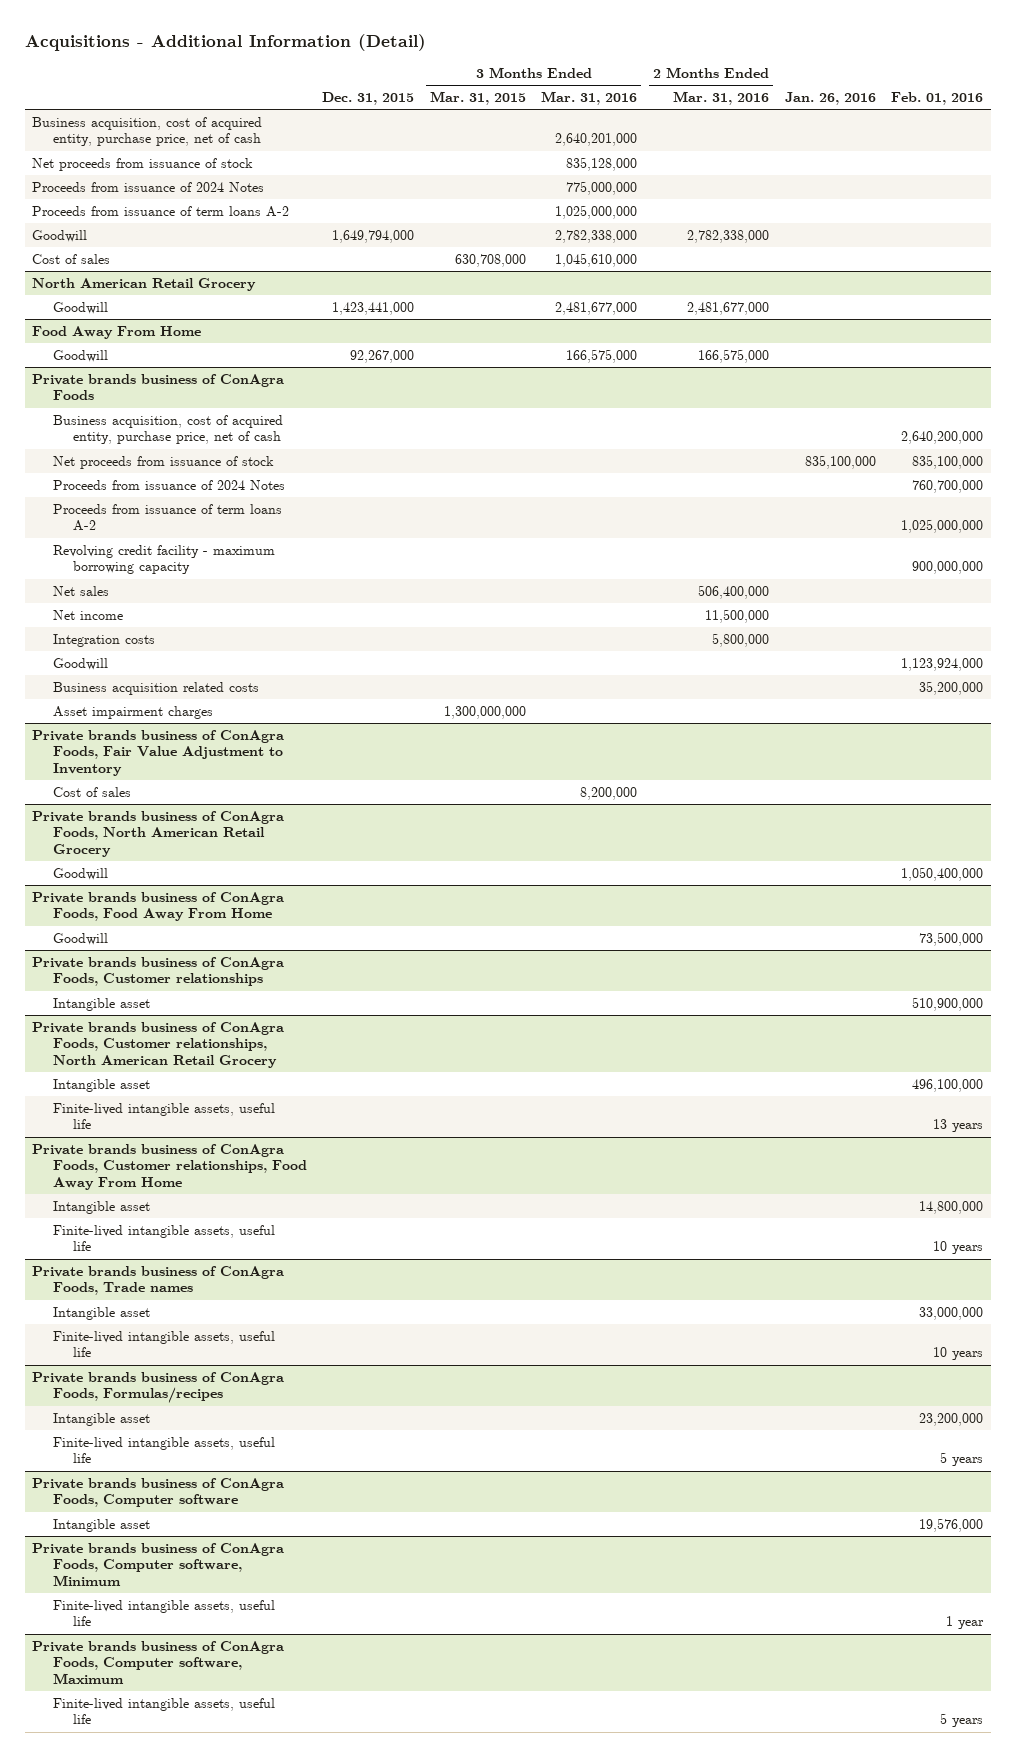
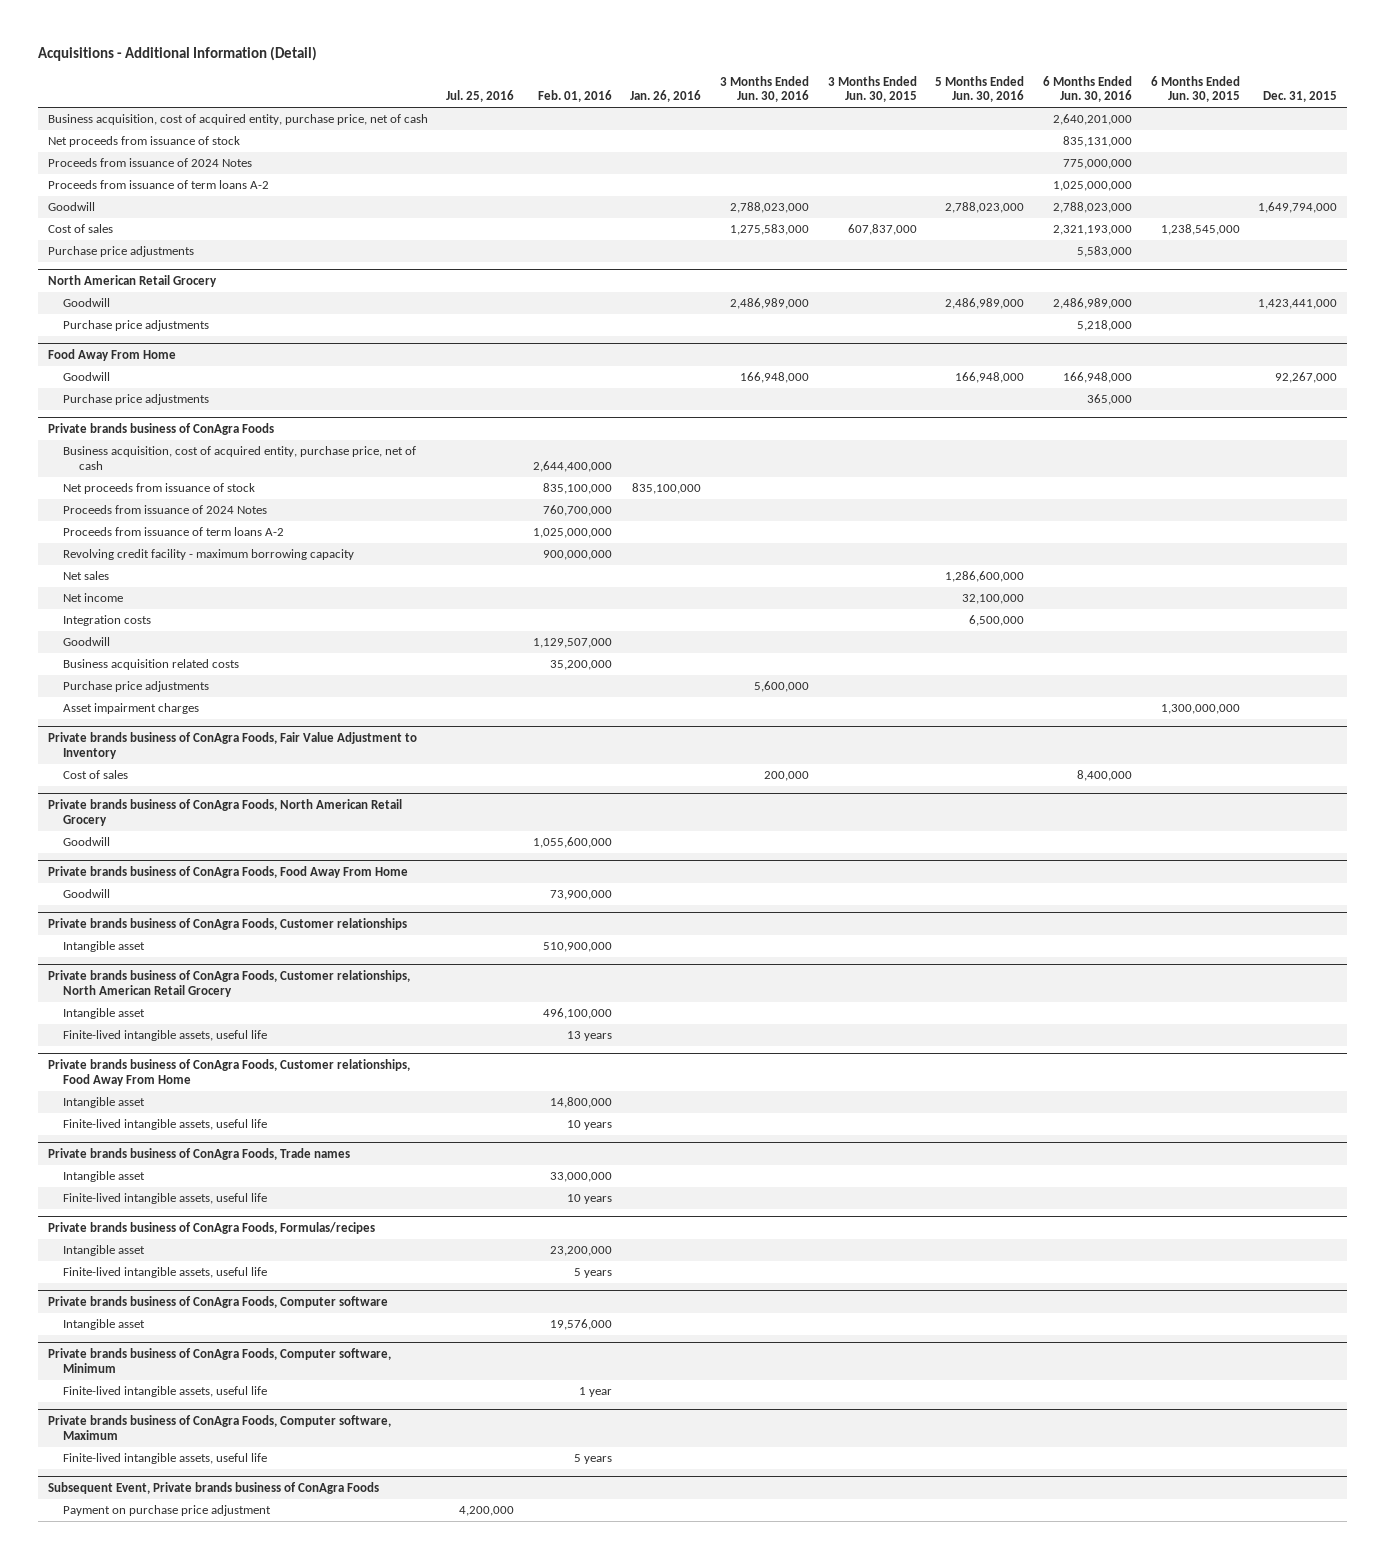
- | Dec. 31, 2015 | 3 Months Ended Mar. 31, 2015 | 3 Months Ended Mar. 31, 2016 | 2 Months Ended Mar. 31, 2016 | Jan. 26, 2016 | Feb. 01, 2016
+ | Jul. 25, 2016 | Feb. 01, 2016 | Jan. 26, 2016 | 3 Months Ended Jun. 30, 2016 | 3 Months Ended Jun. 30, 2015 | 5 Months Ended Jun. 30, 2016 | 6 Months Ended Jun. 30, 2016 | 6 Months Ended Jun. 30, 2015 | Dec. 31, 2015
+ Purchase price adjustments | | | | | | | 5,583,000 | |
@ North American Retail Grocery
+ Purchase price adjustments | | | | | | | 5,218,000 | |
@ Food Away From Home
+ Purchase price adjustments | | | | | | | 365,000 | |
@ Private brands business of ConAgra Foods
- Business acquisition, cost of acquired entity, purchase price, net of cash | | | | | | 2,640,200,000
+ Business acquisition, cost of acquired entity, purchase price, net of cash | | 2,644,400,000 | | | | | | |
- Goodwill | | | | | | 1,123,924,000
+ Goodwill | | 1,129,507,000 | | | | | | |
+ Purchase price adjustments | | | | 5,600,000 | | | | |
@ Private brands business of ConAgra Foods, North American Retail Grocery
- Goodwill | | | | | | 1,050,400,000
+ Goodwill | | 1,055,600,000 | | | | | | |
@ Private brands business of ConAgra Foods, Food Away From Home
- Goodwill | | | | | | 73,500,000
+ Goodwill | | 73,900,000 | | | | | | |
+ Subsequent Event, Private brands business of ConAgra Foods
+ Payment on purchase price adjustment | 4,200,000 | | | | | | | |

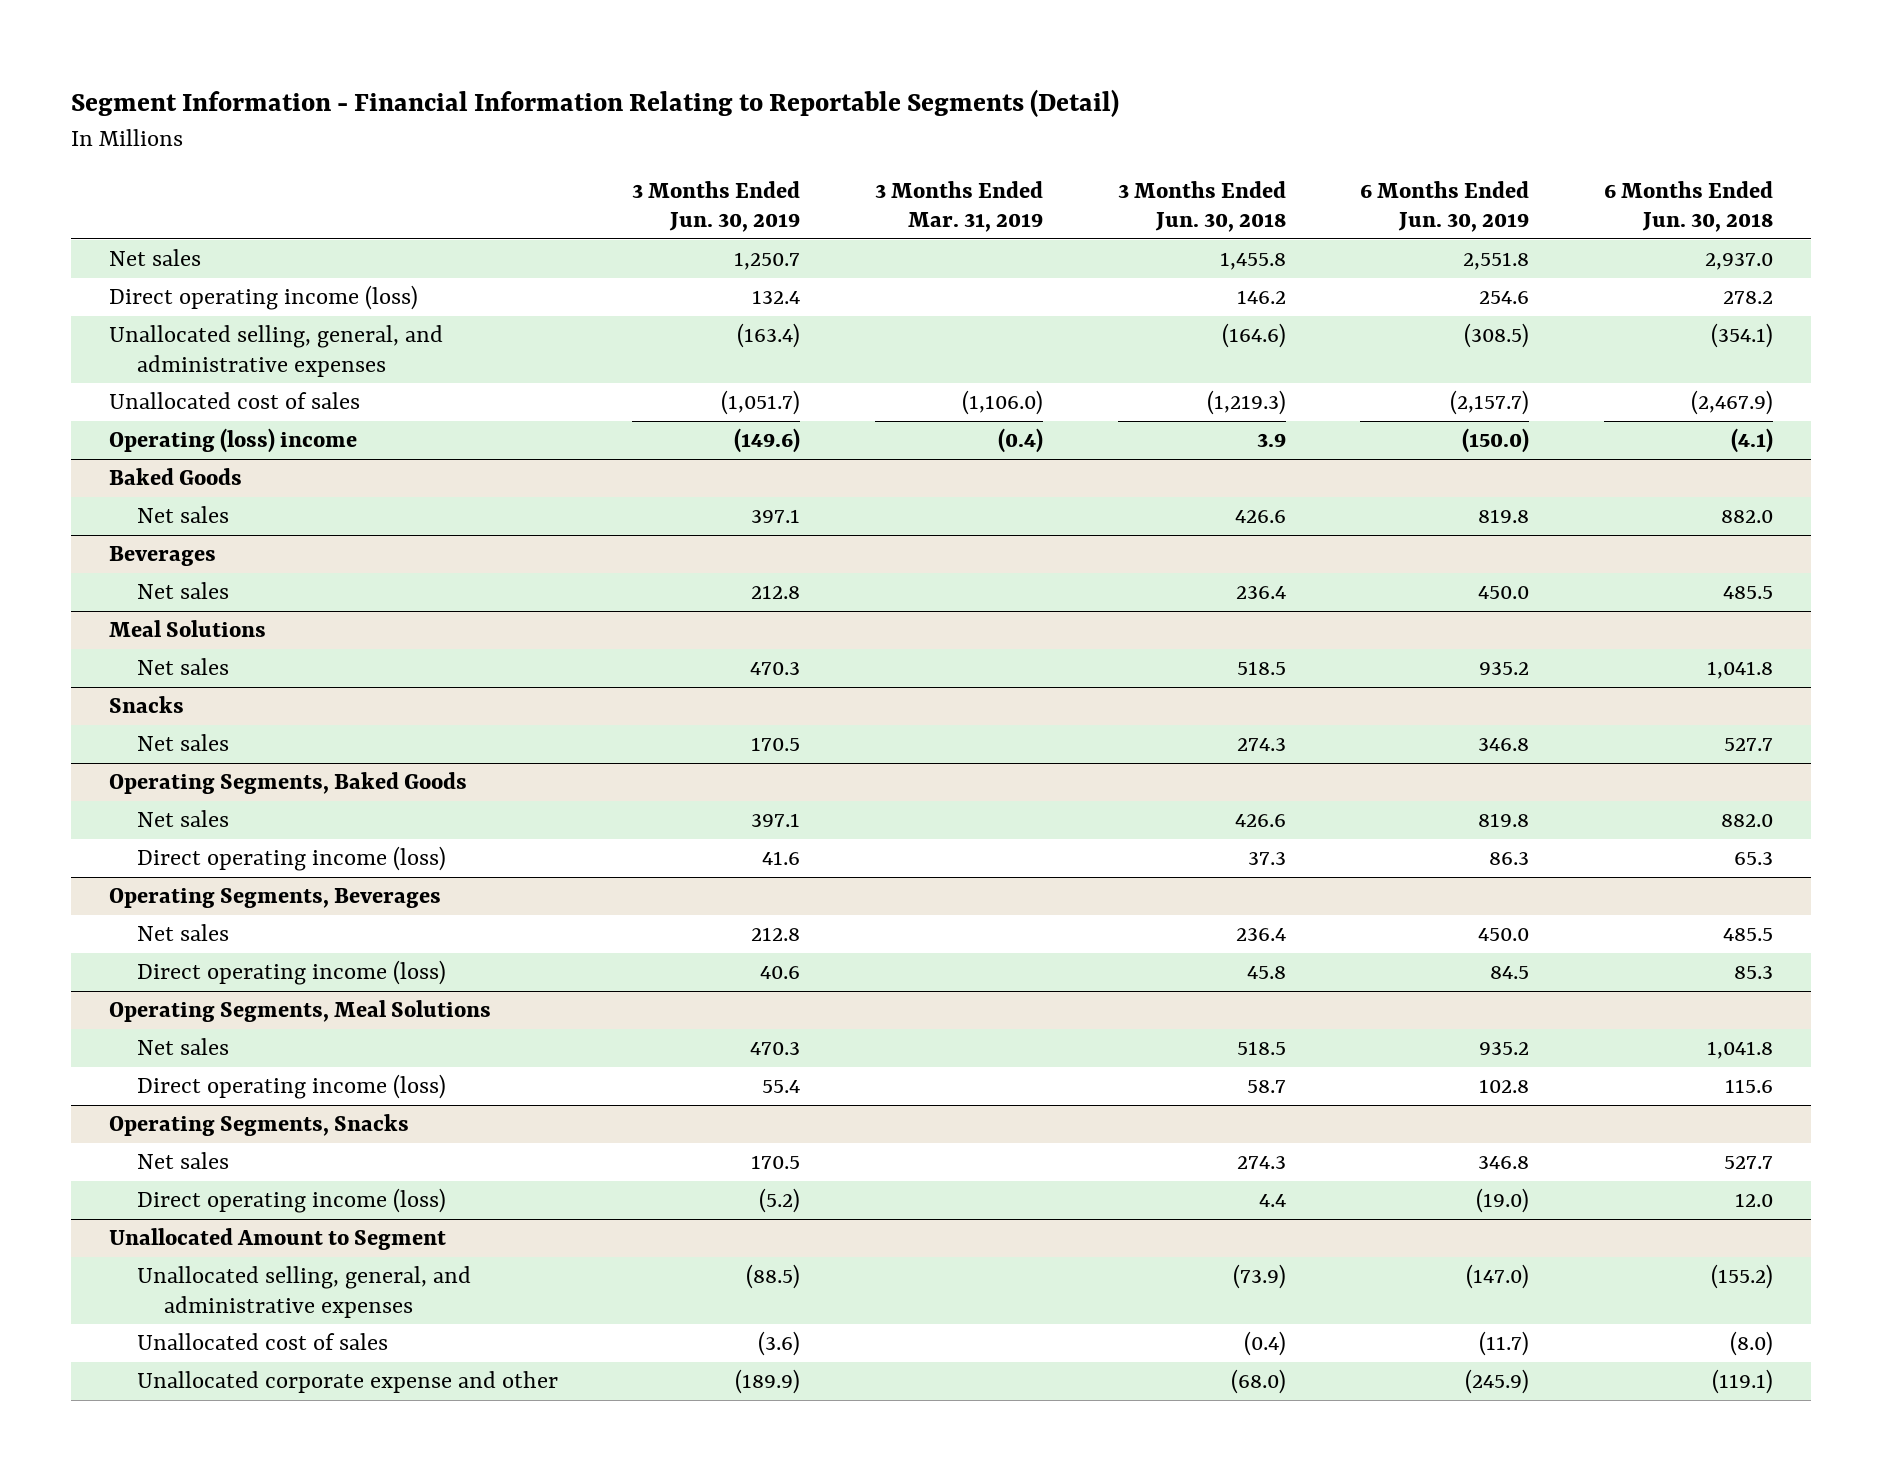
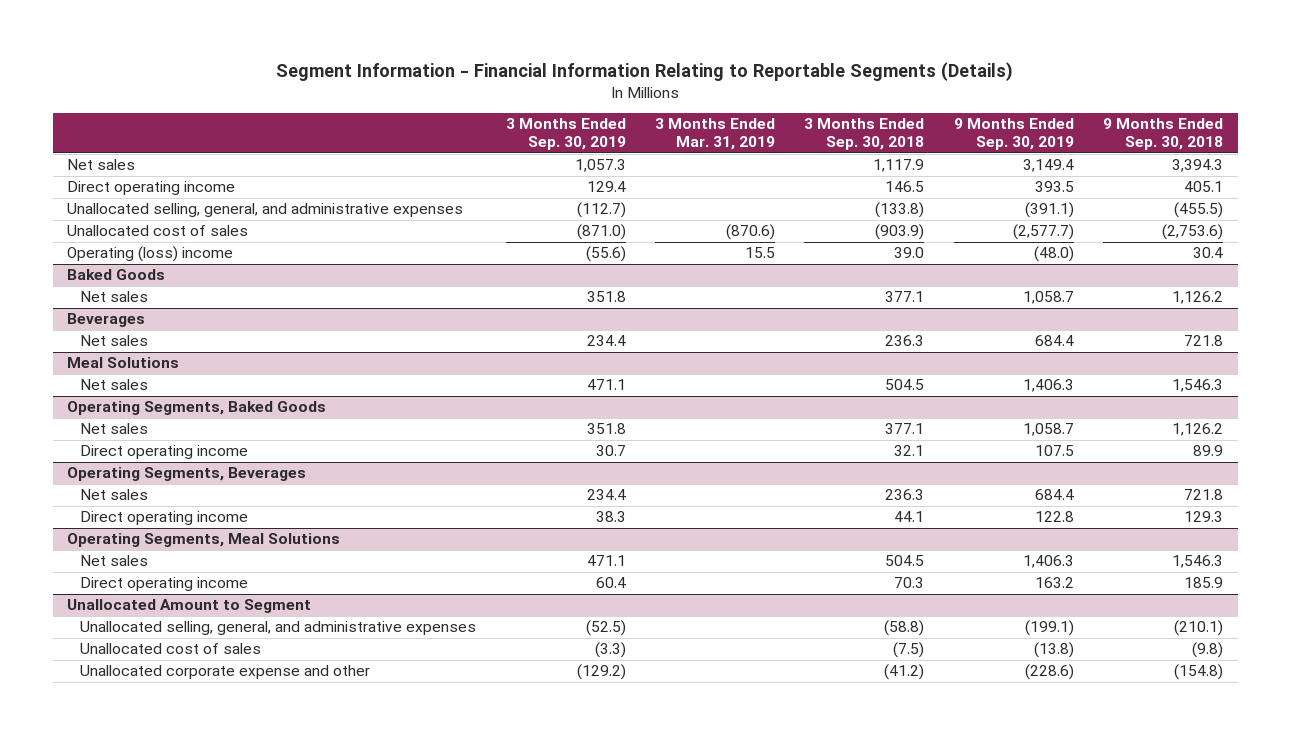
- Segment Information - Financial Information Relating to Reportable Segments (Detail)
+ Segment Information - Financial Information Relating to Reportable Segments (Details)
- | 3 Months Ended Jun. 30, 2019 | 3 Months Ended Mar. 31, 2019 | 3 Months Ended Jun. 30, 2018 | 6 Months Ended Jun. 30, 2019 | 6 Months Ended Jun. 30, 2018
+ | 3 Months Ended Sep. 30, 2019 | 3 Months Ended Mar. 31, 2019 | 3 Months Ended Sep. 30, 2018 | 9 Months Ended Sep. 30, 2019 | 9 Months Ended Sep. 30, 2018
- Direct operating income (loss) | 132.4 | | 146.2 | 254.6 | 278.2
+ Direct operating income | 129.4 | | 146.5 | 393.5 | 405.1
- Unallocated cost of sales | (1,051.7) | (1,106.0) | (1,219.3) | (2,157.7) | (2,467.9)
- Operating (loss) income | (149.6) | (0.4) | 3.9 | (150.0) | (4.1)
+ Unallocated cost of sales | (871.0) | (870.6) | (903.9) | (2,577.7) | (2,753.6)
+ Operating (loss) income | (55.6) | 15.5 | 39.0 | (48.0) | 30.4
- Snacks
- Net sales | 170.5 | | 274.3 | 346.8 | 527.7
@ Operating Segments, Baked Goods
- Direct operating income (loss) | 41.6 | | 37.3 | 86.3 | 65.3
+ Direct operating income | 30.7 | | 32.1 | 107.5 | 89.9
@ Operating Segments, Beverages
- Direct operating income (loss) | 40.6 | | 45.8 | 84.5 | 85.3
+ Direct operating income | 38.3 | | 44.1 | 122.8 | 129.3
@ Operating Segments, Meal Solutions
- Direct operating income (loss) | 55.4 | | 58.7 | 102.8 | 115.6
- Operating Segments, Snacks
- Net sales | 170.5 | | 274.3 | 346.8 | 527.7
- Direct operating income (loss) | (5.2) | | 4.4 | (19.0) | 12.0
@ Operating Segments, Meal Solutions
+ Direct operating income | 60.4 | | 70.3 | 163.2 | 185.9

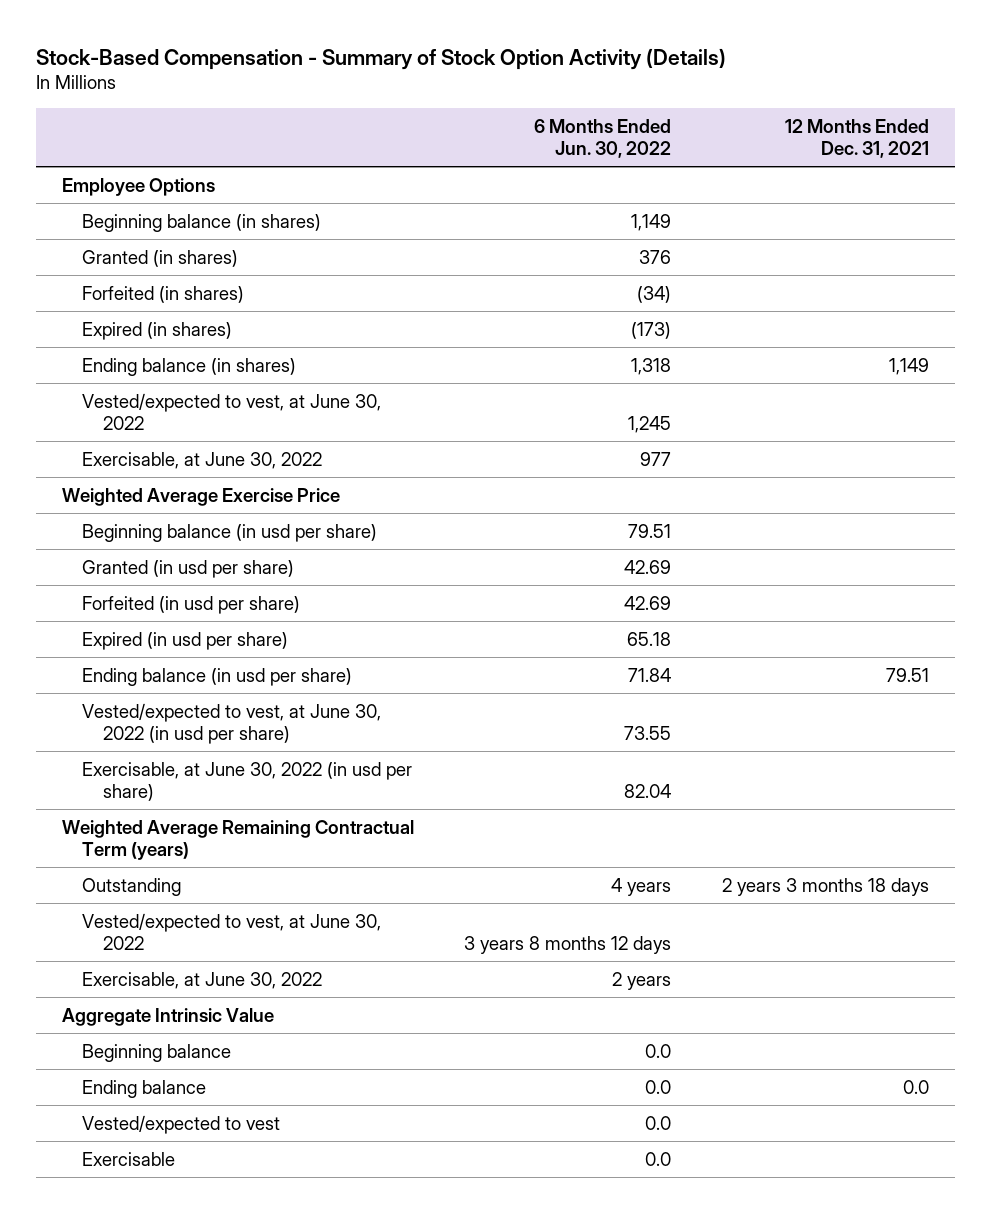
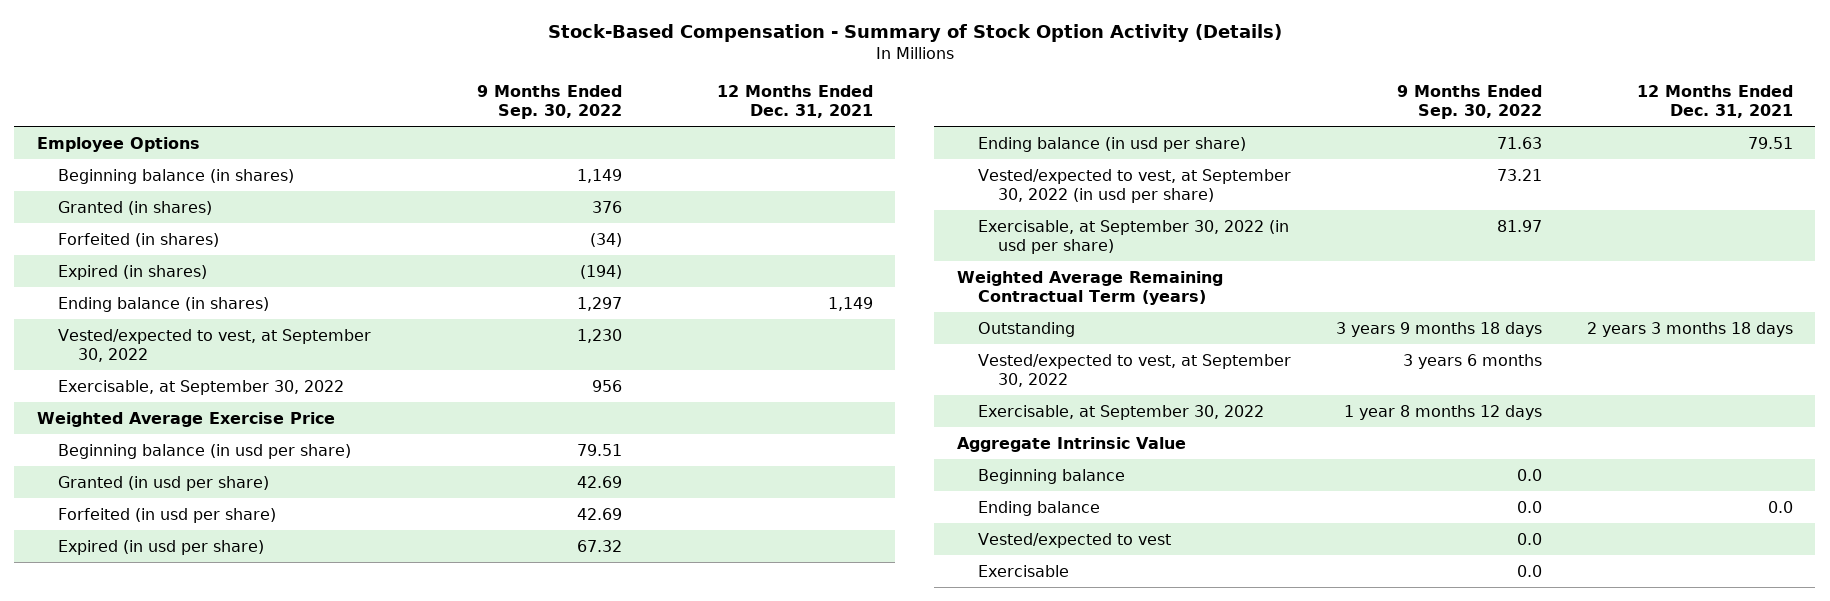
- | 6 Months Ended Jun. 30, 2022 | 12 Months Ended Dec. 31, 2021
+ | 9 Months Ended Sep. 30, 2022 | 12 Months Ended Dec. 31, 2021
- Vested/expected to vest, at June 30, 2022 | 1,245 |
- Exercisable, at June 30, 2022 | 977 |
+ Vested/expected to vest, at September 30, 2022 | 1,230 |
+ Exercisable, at September 30, 2022 | 956 |
- Vested/expected to vest, at June 30, 2022 (in usd per share) | 73.55 |
- Exercisable, at June 30, 2022 (in usd per share) | 82.04 |
+ Vested/expected to vest, at September 30, 2022 (in usd per share) | 73.21 |
+ Exercisable, at September 30, 2022 (in usd per share) | 81.97 |
- Vested/expected to vest, at June 30, 2022 | 3 years 8 months 12 days |
- Exercisable, at June 30, 2022 | 2 years |
+ Vested/expected to vest, at September 30, 2022 | 3 years 6 months |
+ Exercisable, at September 30, 2022 | 1 year 8 months 12 days |

